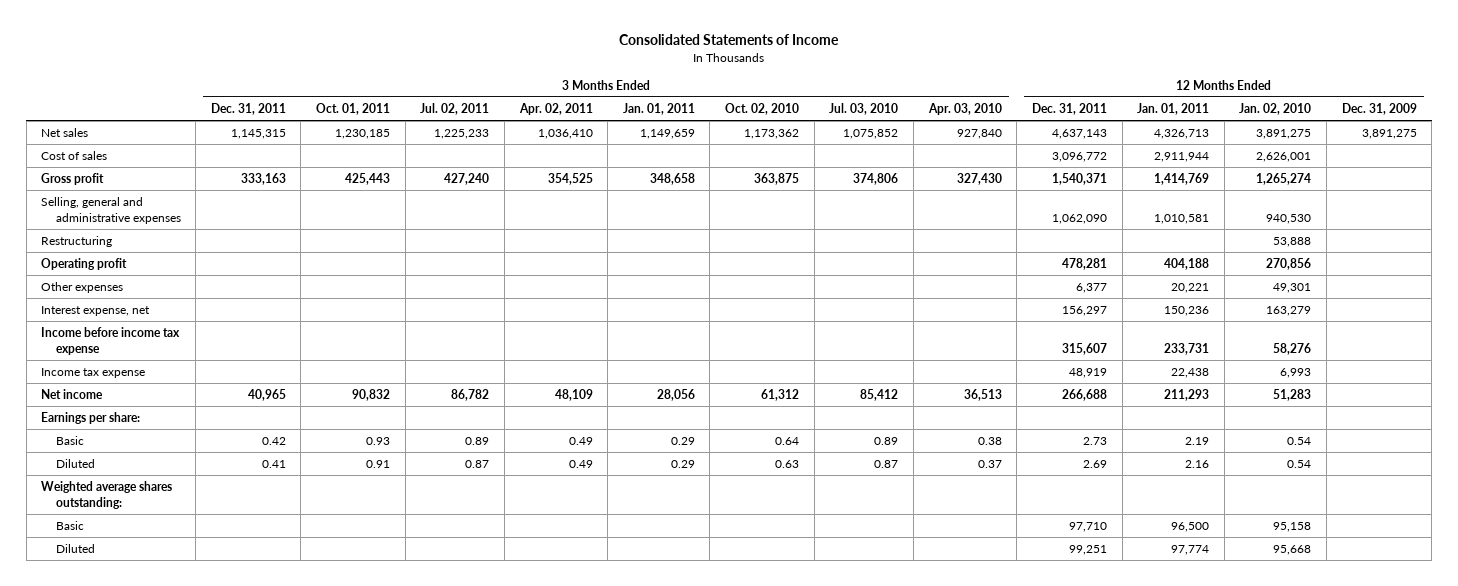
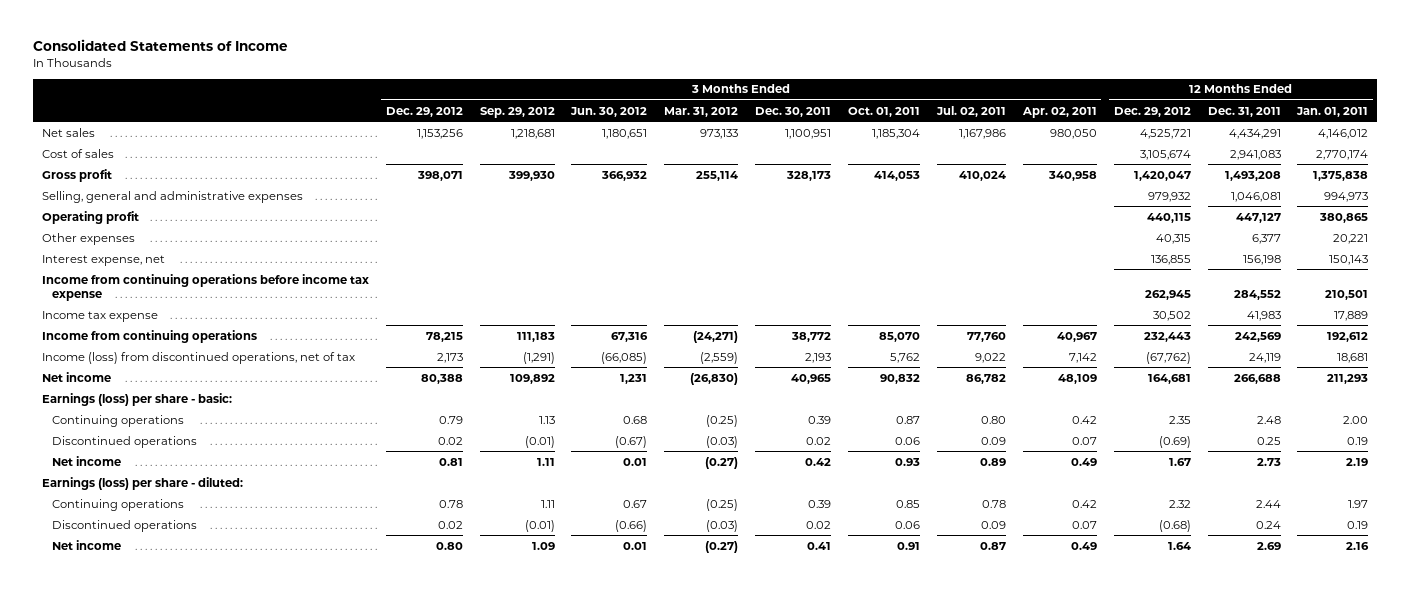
- | 3 Months Ended Dec. 31, 2011 | 3 Months Ended Oct. 01, 2011 | 3 Months Ended Jul. 02, 2011 | 3 Months Ended Apr. 02, 2011 | 3 Months Ended Jan. 01, 2011 | 3 Months Ended Oct. 02, 2010 | 3 Months Ended Jul. 03, 2010 | 3 Months Ended Apr. 03, 2010 | 12 Months Ended Dec. 31, 2011 | 12 Months Ended Jan. 01, 2011 | 12 Months Ended Jan. 02, 2010 | 12 Months Ended Dec. 31, 2009
+ | 3 Months Ended Dec. 29, 2012 | 3 Months Ended Sep. 29, 2012 | 3 Months Ended Jun. 30, 2012 | 3 Months Ended Mar. 31, 2012 | 3 Months Ended Dec. 30, 2011 | 3 Months Ended Oct. 01, 2011 | 3 Months Ended Jul. 02, 2011 | 3 Months Ended Apr. 02, 2011 | 12 Months Ended Dec. 29, 2012 | 12 Months Ended Dec. 31, 2011 | 12 Months Ended Jan. 01, 2011
- Net sales | 1,145,315 | 1,230,185 | 1,225,233 | 1,036,410 | 1,149,659 | 1,173,362 | 1,075,852 | 927,840 | 4,637,143 | 4,326,713 | 3,891,275 | 3,891,275
- Cost of sales | | | | | | | | | 3,096,772 | 2,911,944 | 2,626,001 |
- Gross profit | 333,163 | 425,443 | 427,240 | 354,525 | 348,658 | 363,875 | 374,806 | 327,430 | 1,540,371 | 1,414,769 | 1,265,274 |
- Selling, general and administrative expenses | | | | | | | | | 1,062,090 | 1,010,581 | 940,530 |
- Restructuring | | | | | | | | | | | 53,888 |
- Operating profit | | | | | | | | | 478,281 | 404,188 | 270,856 |
+ Net sales | 1,153,256 | 1,218,681 | 1,180,651 | 973,133 | 1,100,951 | 1,185,304 | 1,167,986 | 980,050 | 4,525,721 | 4,434,291 | 4,146,012
+ Cost of sales | | | | | | | | | 3,105,674 | 2,941,083 | 2,770,174
+ Gross profit | 398,071 | 399,930 | 366,932 | 255,114 | 328,173 | 414,053 | 410,024 | 340,958 | 1,420,047 | 1,493,208 | 1,375,838
+ Selling, general and administrative expenses | | | | | | | | | 979,932 | 1,046,081 | 994,973
+ Operating profit | | | | | | | | | 440,115 | 447,127 | 380,865
- Interest expense, net | | | | | | | | | 156,297 | 150,236 | 163,279 |
- Income before income tax expense | | | | | | | | | 315,607 | 233,731 | 58,276 |
- Income tax expense | | | | | | | | | 48,919 | 22,438 | 6,993 |
+ Interest expense, net | | | | | | | | | 136,855 | 156,198 | 150,143
+ Income from continuing operations before income tax expense | | | | | | | | | 262,945 | 284,552 | 210,501
+ Income tax expense | | | | | | | | | 30,502 | 41,983 | 17,889
+ Income from continuing operations | 78,215 | 111,183 | 67,316 | (24,271) | 38,772 | 85,070 | 77,760 | 40,967 | 232,443 | 242,569 | 192,612
+ Income (loss) from discontinued operations, net of tax | 2,173 | (1,291) | (66,085) | (2,559) | 2,193 | 5,762 | 9,022 | 7,142 | (67,762) | 24,119 | 18,681
- Earnings per share:
- Basic | 0.42 | 0.93 | 0.89 | 0.49 | 0.29 | 0.64 | 0.89 | 0.38 | 2.73 | 2.19 | 0.54 |
- Diluted | 0.41 | 0.91 | 0.87 | 0.49 | 0.29 | 0.63 | 0.87 | 0.37 | 2.69 | 2.16 | 0.54 |
- Weighted average shares outstanding:
- Basic | | | | | | | | | 97,710 | 96,500 | 95,158 |
- Diluted | | | | | | | | | 99,251 | 97,774 | 95,668 |
+ Earnings (loss) per share - basic:
+ Continuing operations | 0.79 | 1.13 | 0.68 | (0.25) | 0.39 | 0.87 | 0.80 | 0.42 | 2.35 | 2.48 | 2.00
+ Discontinued operations | 0.02 | (0.01) | (0.67) | (0.03) | 0.02 | 0.06 | 0.09 | 0.07 | (0.69) | 0.25 | 0.19
+ Net income | 0.81 | 1.11 | 0.01 | (0.27) | 0.42 | 0.93 | 0.89 | 0.49 | 1.67 | 2.73 | 2.19
+ Earnings (loss) per share - diluted:
+ Continuing operations | 0.78 | 1.11 | 0.67 | (0.25) | 0.39 | 0.85 | 0.78 | 0.42 | 2.32 | 2.44 | 1.97
+ Discontinued operations | 0.02 | (0.01) | (0.66) | (0.03) | 0.02 | 0.06 | 0.09 | 0.07 | (0.68) | 0.24 | 0.19
+ Net income | 0.80 | 1.09 | 0.01 | (0.27) | 0.41 | 0.91 | 0.87 | 0.49 | 1.64 | 2.69 | 2.16

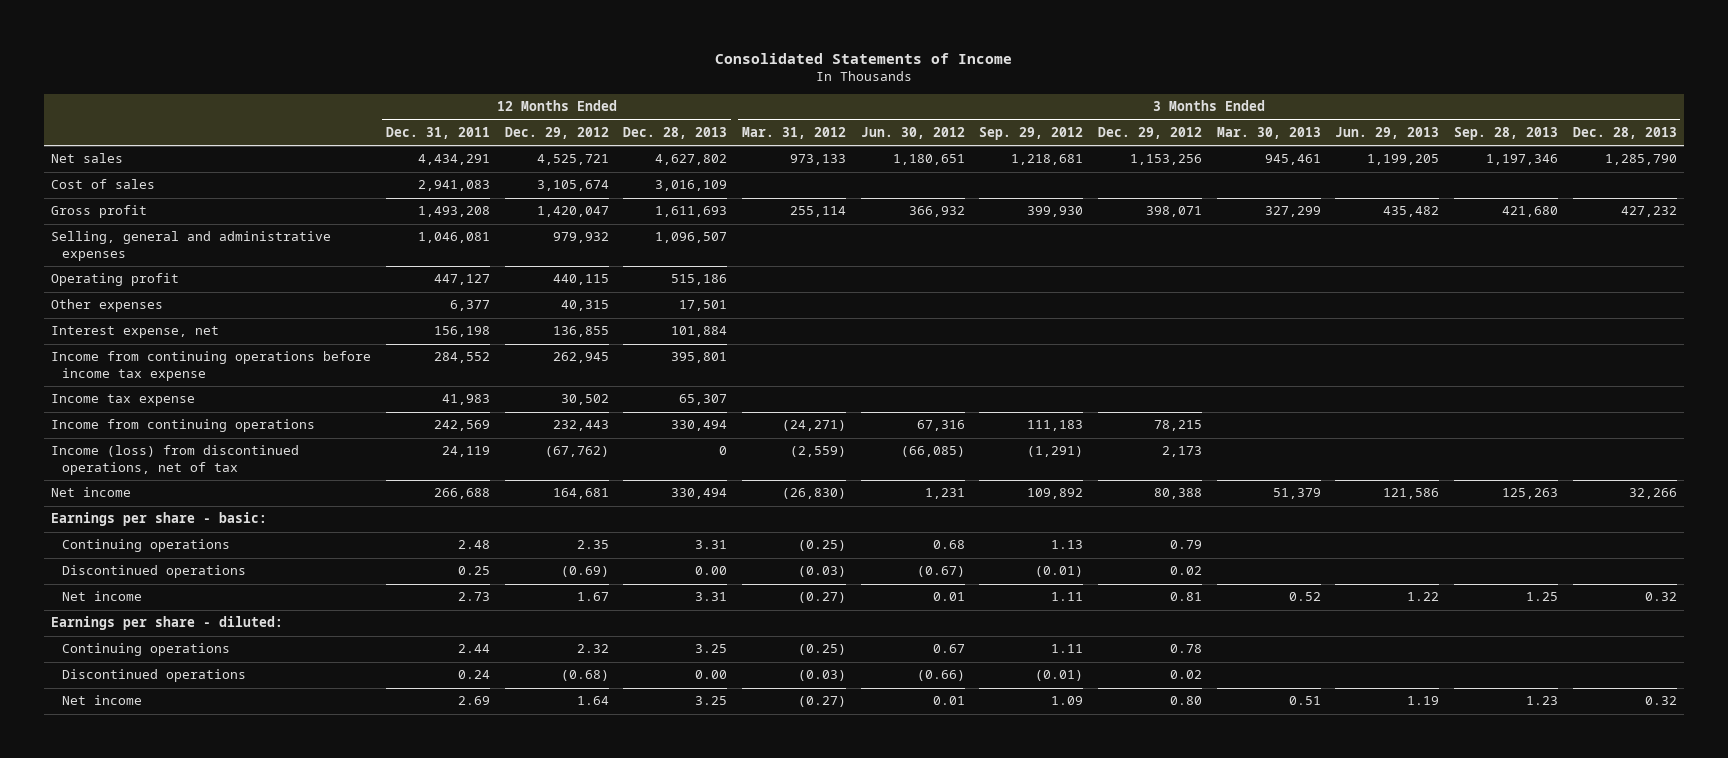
- | 3 Months Ended Dec. 29, 2012 | 3 Months Ended Sep. 29, 2012 | 3 Months Ended Jun. 30, 2012 | 3 Months Ended Mar. 31, 2012 | 3 Months Ended Dec. 30, 2011 | 3 Months Ended Oct. 01, 2011 | 3 Months Ended Jul. 02, 2011 | 3 Months Ended Apr. 02, 2011 | 12 Months Ended Dec. 29, 2012 | 12 Months Ended Dec. 31, 2011 | 12 Months Ended Jan. 01, 2011
+ | 12 Months Ended Dec. 31, 2011 | 12 Months Ended Dec. 29, 2012 | 12 Months Ended Dec. 28, 2013 | 3 Months Ended Mar. 31, 2012 | 3 Months Ended Jun. 30, 2012 | 3 Months Ended Sep. 29, 2012 | 3 Months Ended Dec. 29, 2012 | 3 Months Ended Mar. 30, 2013 | 3 Months Ended Jun. 29, 2013 | 3 Months Ended Sep. 28, 2013 | 3 Months Ended Dec. 28, 2013
- Earnings (loss) per share - basic:
+ Earnings per share - basic:
- Earnings (loss) per share - diluted:
+ Earnings per share - diluted:

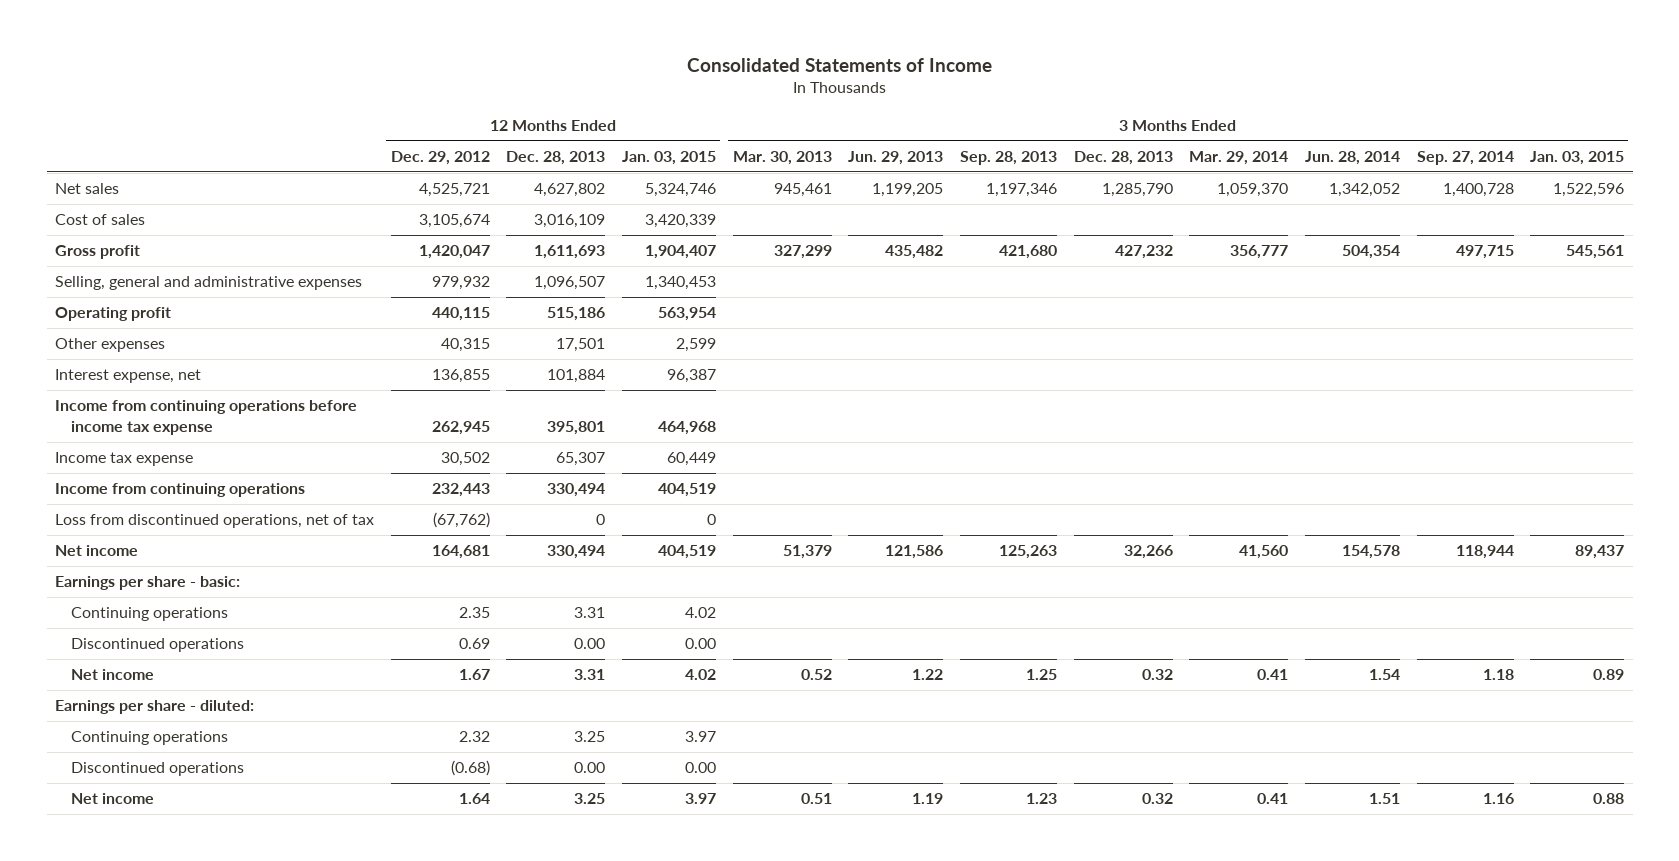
- | 12 Months Ended Dec. 31, 2011 | 12 Months Ended Dec. 29, 2012 | 12 Months Ended Dec. 28, 2013 | 3 Months Ended Mar. 31, 2012 | 3 Months Ended Jun. 30, 2012 | 3 Months Ended Sep. 29, 2012 | 3 Months Ended Dec. 29, 2012 | 3 Months Ended Mar. 30, 2013 | 3 Months Ended Jun. 29, 2013 | 3 Months Ended Sep. 28, 2013 | 3 Months Ended Dec. 28, 2013
+ | 12 Months Ended Dec. 29, 2012 | 12 Months Ended Dec. 28, 2013 | 12 Months Ended Jan. 03, 2015 | 3 Months Ended Mar. 30, 2013 | 3 Months Ended Jun. 29, 2013 | 3 Months Ended Sep. 28, 2013 | 3 Months Ended Dec. 28, 2013 | 3 Months Ended Mar. 29, 2014 | 3 Months Ended Jun. 28, 2014 | 3 Months Ended Sep. 27, 2014 | 3 Months Ended Jan. 03, 2015
- Income (loss) from discontinued operations, net of tax | 24,119 | (67,762) | 0 | (2,559) | (66,085) | (1,291) | 2,173 | | | |
+ Loss from discontinued operations, net of tax | (67,762) | 0 | 0 | | | | | | | |
- Discontinued operations | 0.25 | (0.69) | 0.00 | (0.03) | (0.67) | (0.01) | 0.02 | | | |
+ Discontinued operations | 0.69 | 0.00 | 0.00 | | | | | | | |

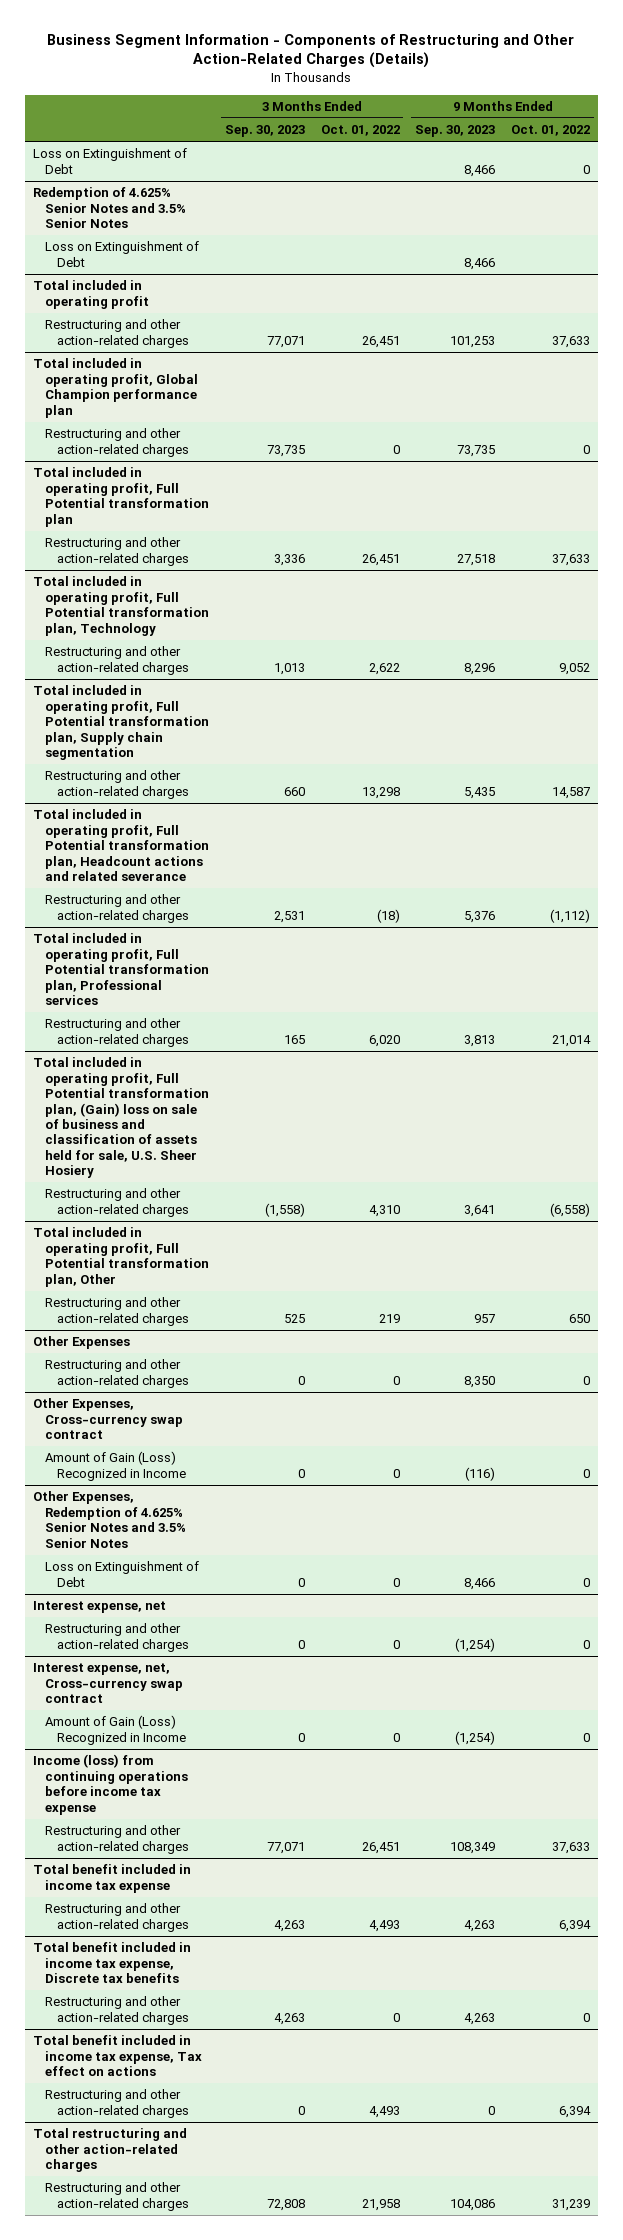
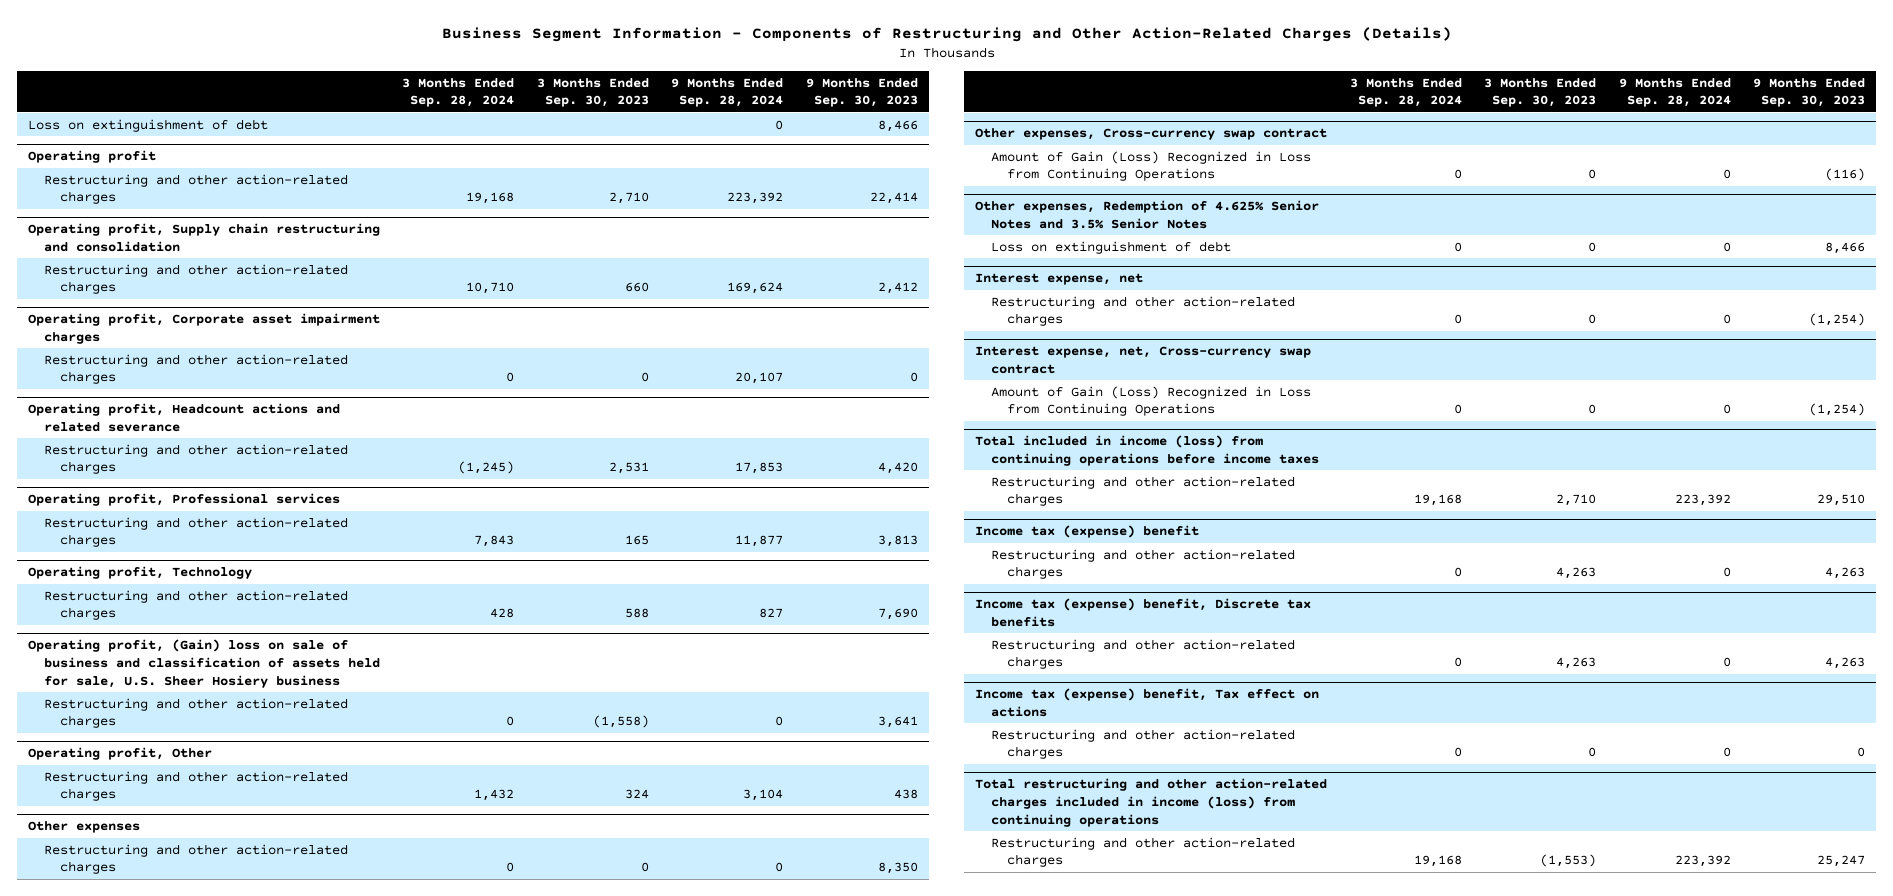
- | 3 Months Ended Sep. 30, 2023 | 3 Months Ended Oct. 01, 2022 | 9 Months Ended Sep. 30, 2023 | 9 Months Ended Oct. 01, 2022
+ | 3 Months Ended Sep. 28, 2024 | 3 Months Ended Sep. 30, 2023 | 9 Months Ended Sep. 28, 2024 | 9 Months Ended Sep. 30, 2023
- Loss on Extinguishment of Debt | | | 8,466 | 0
- Redemption of 4.625% Senior Notes and 3.5% Senior Notes
- Loss on Extinguishment of Debt | | | 8,466 |
- Total included in operating profit
- Restructuring and other action-related charges | 77,071 | 26,451 | 101,253 | 37,633
- Total included in operating profit, Global Champion performance plan
- Restructuring and other action-related charges | 73,735 | 0 | 73,735 | 0
- Total included in operating profit, Full Potential transformation plan
- Restructuring and other action-related charges | 3,336 | 26,451 | 27,518 | 37,633
- Total included in operating profit, Full Potential transformation plan, Technology
- Restructuring and other action-related charges | 1,013 | 2,622 | 8,296 | 9,052
- Total included in operating profit, Full Potential transformation plan, Supply chain segmentation
- Restructuring and other action-related charges | 660 | 13,298 | 5,435 | 14,587
- Total included in operating profit, Full Potential transformation plan, Headcount actions and related severance
- Restructuring and other action-related charges | 2,531 | (18) | 5,376 | (1,112)
- Total included in operating profit, Full Potential transformation plan, Professional services
+ Loss on extinguishment of debt | | | 0 | 8,466
+ Operating profit
+ Restructuring and other action-related charges | 19,168 | 2,710 | 223,392 | 22,414
+ Operating profit, Supply chain restructuring and consolidation
+ Restructuring and other action-related charges | 10,710 | 660 | 169,624 | 2,412
+ Operating profit, Corporate asset impairment charges
+ Restructuring and other action-related charges | 0 | 0 | 20,107 | 0
+ Operating profit, Headcount actions and related severance
+ Restructuring and other action-related charges | (1,245) | 2,531 | 17,853 | 4,420
+ Operating profit, Professional services
- Total included in operating profit, Full Potential transformation plan, (Gain) loss on sale of business and classification of assets held for sale, U.S. Sheer Hosiery
+ Operating profit, Technology
+ Restructuring and other action-related charges | 428 | 588 | 827 | 7,690
+ Operating profit, (Gain) loss on sale of business and classification of assets held for sale, U.S. Sheer Hosiery business
- Total included in operating profit, Full Potential transformation plan, Other
- Restructuring and other action-related charges | 525 | 219 | 957 | 650
- Other Expenses
+ Operating profit, Other
+ Restructuring and other action-related charges | 1,432 | 324 | 3,104 | 438
+ Other expenses
- Other Expenses, Cross-currency swap contract
- Amount of Gain (Loss) Recognized in Income | 0 | 0 | (116) | 0
- Other Expenses, Redemption of 4.625% Senior Notes and 3.5% Senior Notes
- Loss on Extinguishment of Debt | 0 | 0 | 8,466 | 0
+ Other expenses, Cross-currency swap contract
+ Amount of Gain (Loss) Recognized in Loss from Continuing Operations | 0 | 0 | 0 | (116)
+ Other expenses, Redemption of 4.625% Senior Notes and 3.5% Senior Notes
+ Loss on extinguishment of debt | 0 | 0 | 0 | 8,466
@ Interest expense, net, Cross-currency swap contract
- Amount of Gain (Loss) Recognized in Income | 0 | 0 | (1,254) | 0
- Income (loss) from continuing operations before income tax expense
- Restructuring and other action-related charges | 77,071 | 26,451 | 108,349 | 37,633
- Total benefit included in income tax expense
@ Interest expense, net, Cross-currency swap contract
+ Amount of Gain (Loss) Recognized in Loss from Continuing Operations | 0 | 0 | 0 | (1,254)
+ Total included in income (loss) from continuing operations before income taxes
+ Restructuring and other action-related charges | 19,168 | 2,710 | 223,392 | 29,510
+ Income tax (expense) benefit
- Total benefit included in income tax expense, Discrete tax benefits
+ Income tax (expense) benefit, Discrete tax benefits
- Total benefit included in income tax expense, Tax effect on actions
+ Income tax (expense) benefit, Tax effect on actions
- Total restructuring and other action-related charges
- Restructuring and other action-related charges | 72,808 | 21,958 | 104,086 | 31,239
+ Total restructuring and other action-related charges included in income (loss) from continuing operations
+ Restructuring and other action-related charges | 19,168 | (1,553) | 223,392 | 25,247

